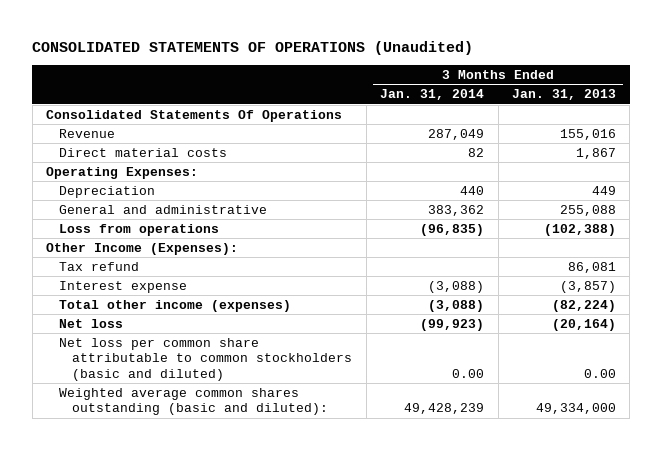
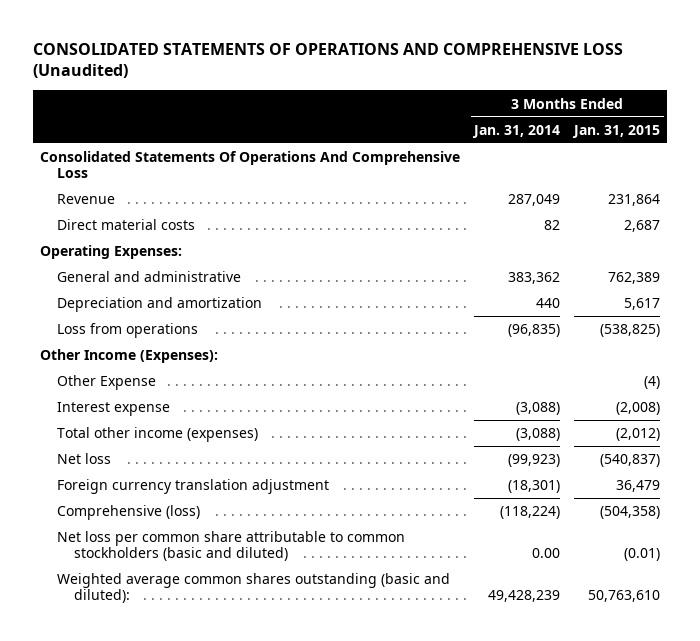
- CONSOLIDATED STATEMENTS OF OPERATIONS (Unaudited)
+ CONSOLIDATED STATEMENTS OF OPERATIONS AND COMPREHENSIVE LOSS (Unaudited)
- | 3 Months Ended Jan. 31, 2014 | 3 Months Ended Jan. 31, 2013
+ | 3 Months Ended Jan. 31, 2014 | 3 Months Ended Jan. 31, 2015
- Consolidated Statements Of Operations
+ Consolidated Statements Of Operations And Comprehensive Loss
- Depreciation | 440 | 449
+ Depreciation and amortization | 440 | 5,617
- Tax refund | | 86,081
+ Other Expense | | (4)
+ Foreign currency translation adjustment | (18,301) | 36,479
+ Comprehensive (loss) | (118,224) | (504,358)

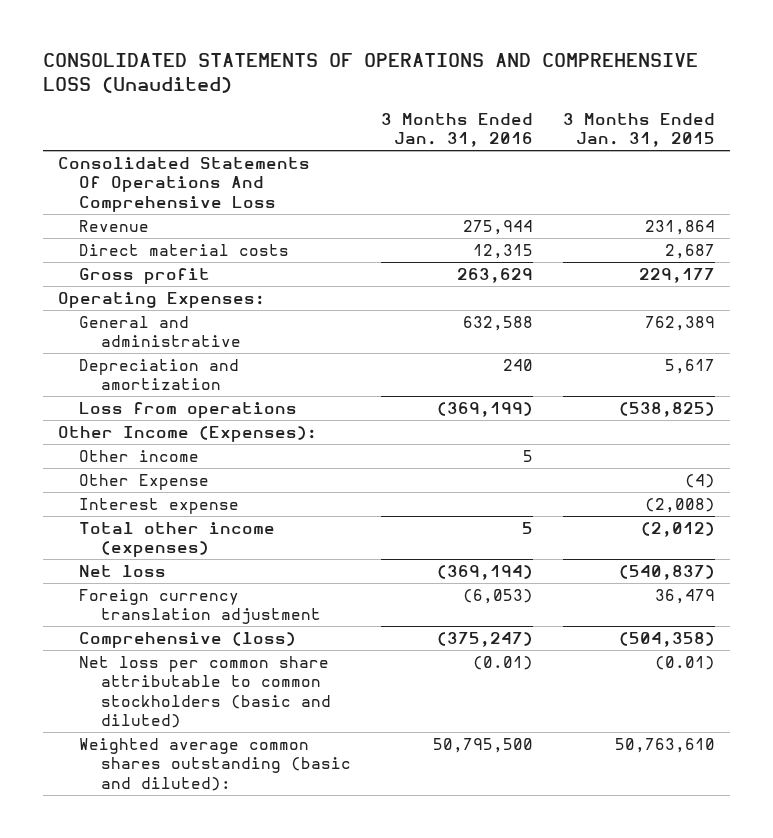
- | 3 Months Ended Jan. 31, 2014 | 3 Months Ended Jan. 31, 2015
+ | 3 Months Ended Jan. 31, 2016 | 3 Months Ended Jan. 31, 2015
+ Gross profit | 263,629 | 229,177
+ Other income | 5 |

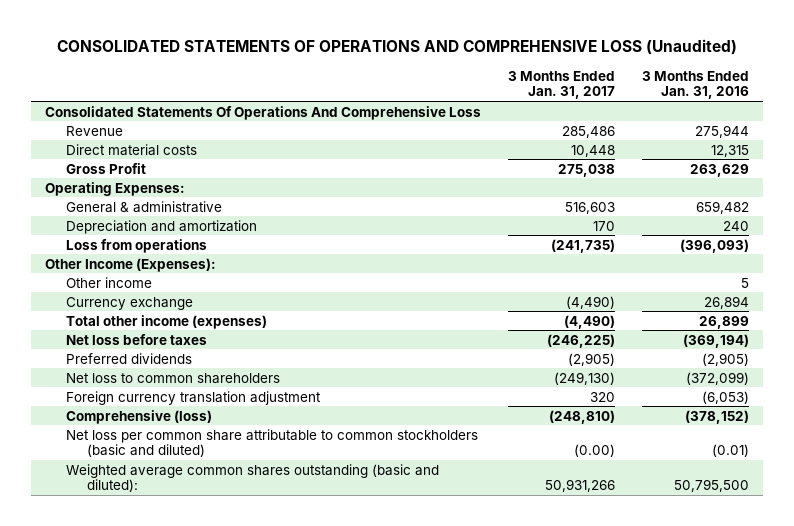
- | 3 Months Ended Jan. 31, 2016 | 3 Months Ended Jan. 31, 2015
+ | 3 Months Ended Jan. 31, 2017 | 3 Months Ended Jan. 31, 2016
- Gross profit | 263,629 | 229,177
+ Gross Profit | 275,038 | 263,629
- General and administrative | 632,588 | 762,389
+ General & administrative | 516,603 | 659,482
- Loss from operations | (369,199) | (538,825)
+ Loss from operations | (241,735) | (396,093)
- Other Expense | | (4)
- Interest expense | | (2,008)
- Total other income (expenses) | 5 | (2,012)
- Net loss | (369,194) | (540,837)
+ Currency exchange | (4,490) | 26,894
+ Total other income (expenses) | (4,490) | 26,899
+ Net loss before taxes | (246,225) | (369,194)
+ Preferred dividends | (2,905) | (2,905)
+ Net loss to common shareholders | (249,130) | (372,099)
- Comprehensive (loss) | (375,247) | (504,358)
+ Comprehensive (loss) | (248,810) | (378,152)

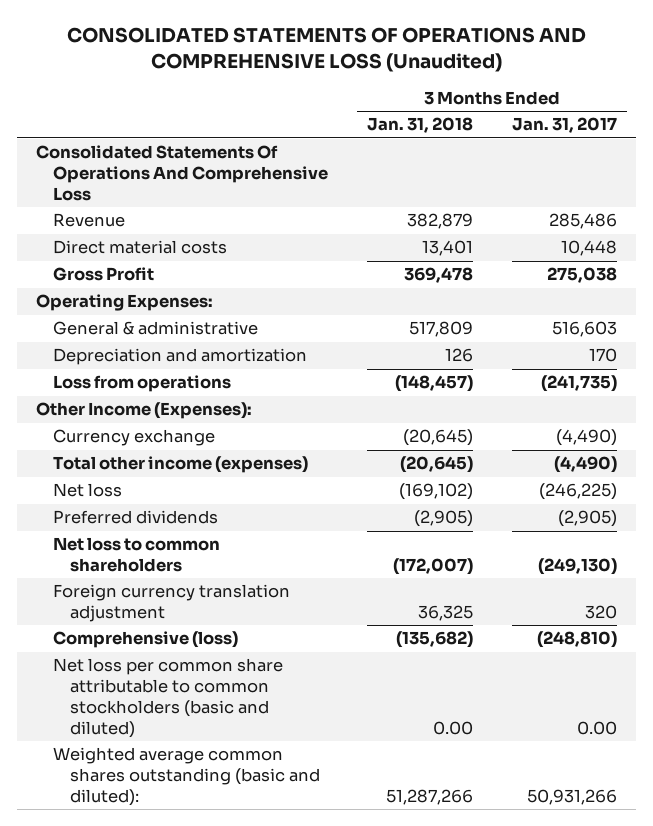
- | 3 Months Ended Jan. 31, 2017 | 3 Months Ended Jan. 31, 2016
+ | 3 Months Ended Jan. 31, 2018 | 3 Months Ended Jan. 31, 2017
- Other income | | 5
- Net loss before taxes | (246,225) | (369,194)
+ Net loss | (169,102) | (246,225)
- Net loss per common share attributable to common stockholders (basic and diluted) | (0.00) | (0.01)
+ Net loss per common share attributable to common stockholders (basic and diluted) | 0.00 | 0.00

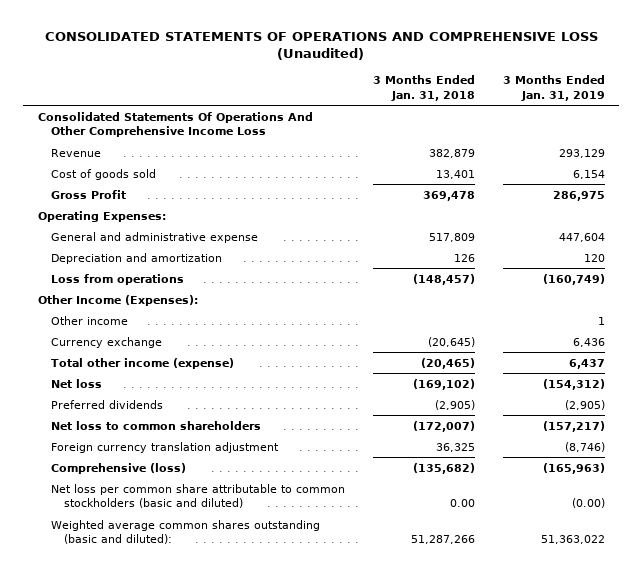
- | 3 Months Ended Jan. 31, 2018 | 3 Months Ended Jan. 31, 2017
+ | 3 Months Ended Jan. 31, 2018 | 3 Months Ended Jan. 31, 2019
- Consolidated Statements Of Operations And Comprehensive Loss
+ Consolidated Statements Of Operations And Other Comprehensive Income Loss
- Direct material costs | 13,401 | 10,448
+ Cost of goods sold | 13,401 | 6,154
- General & administrative | 517,809 | 516,603
+ General and administrative expense | 517,809 | 447,604
+ Other income | | 1
- Total other income (expenses) | (20,645) | (4,490)
+ Total other income (expense) | (20,465) | 6,437

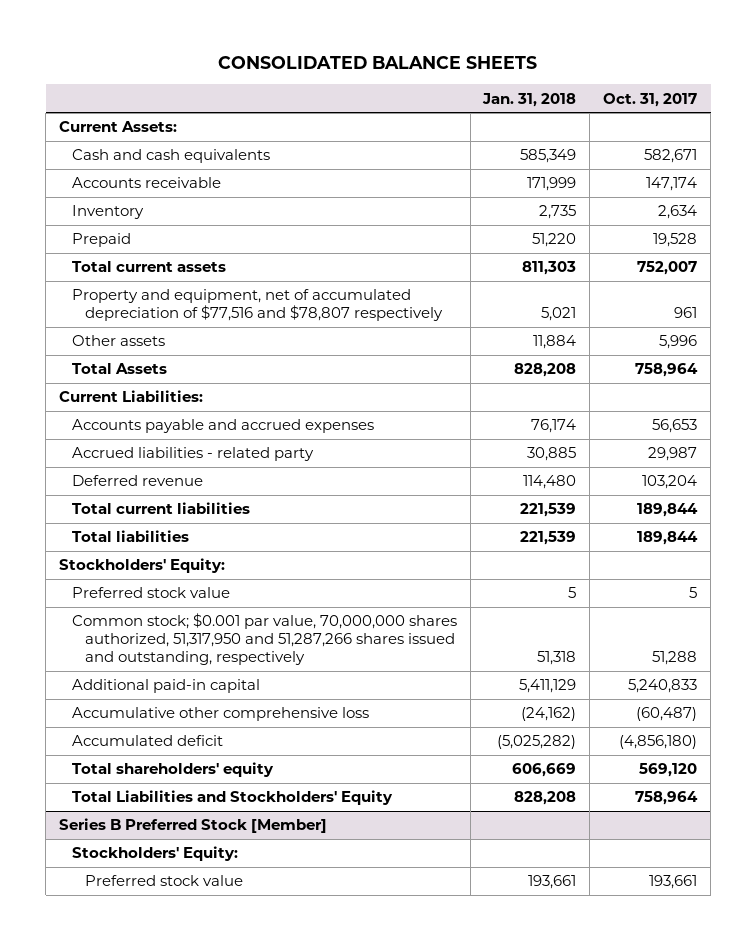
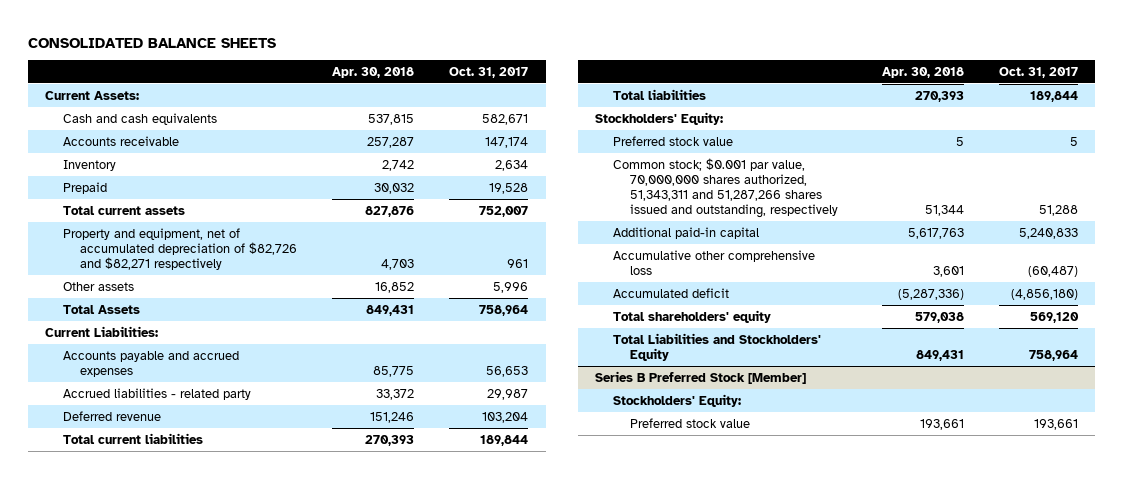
- | Jan. 31, 2018 | Oct. 31, 2017
+ | Apr. 30, 2018 | Oct. 31, 2017
- Property and equipment, net of accumulated depreciation of $77,516 and $78,807 respectively | 5,021 | 961
+ Property and equipment, net of accumulated depreciation of $82,726 and $82,271 respectively | 4,703 | 961
- Common stock; $0.001 par value, 70,000,000 shares authorized, 51,317,950 and 51,287,266 shares issued and outstanding, respectively | 51,318 | 51,288
+ Common stock; $0.001 par value, 70,000,000 shares authorized, 51,343,311 and 51,287,266 shares issued and outstanding, respectively | 51,344 | 51,288

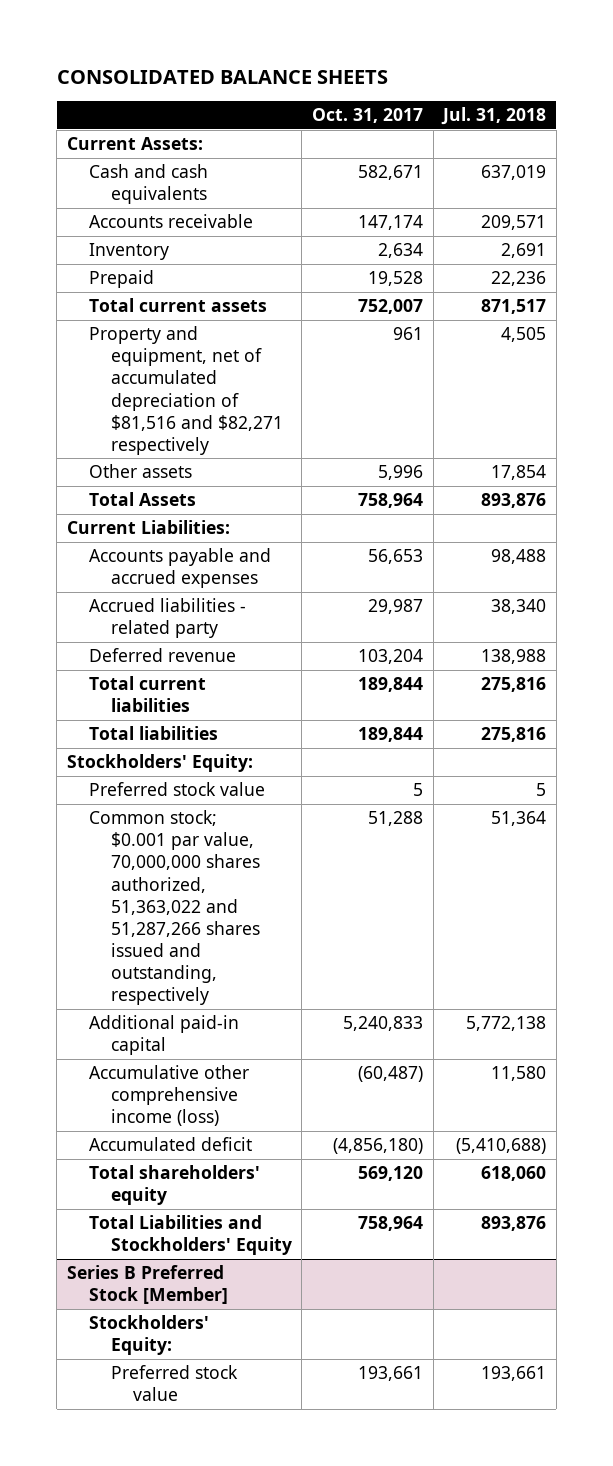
- | Apr. 30, 2018 | Oct. 31, 2017
+ | Oct. 31, 2017 | Jul. 31, 2018
- Property and equipment, net of accumulated depreciation of $82,726 and $82,271 respectively | 4,703 | 961
+ Property and equipment, net of accumulated depreciation of $81,516 and $82,271 respectively | 961 | 4,505
- Common stock; $0.001 par value, 70,000,000 shares authorized, 51,343,311 and 51,287,266 shares issued and outstanding, respectively | 51,344 | 51,288
+ Common stock; $0.001 par value, 70,000,000 shares authorized, 51,363,022 and 51,287,266 shares issued and outstanding, respectively | 51,288 | 51,364
- Accumulative other comprehensive loss | 3,601 | (60,487)
+ Accumulative other comprehensive income (loss) | (60,487) | 11,580

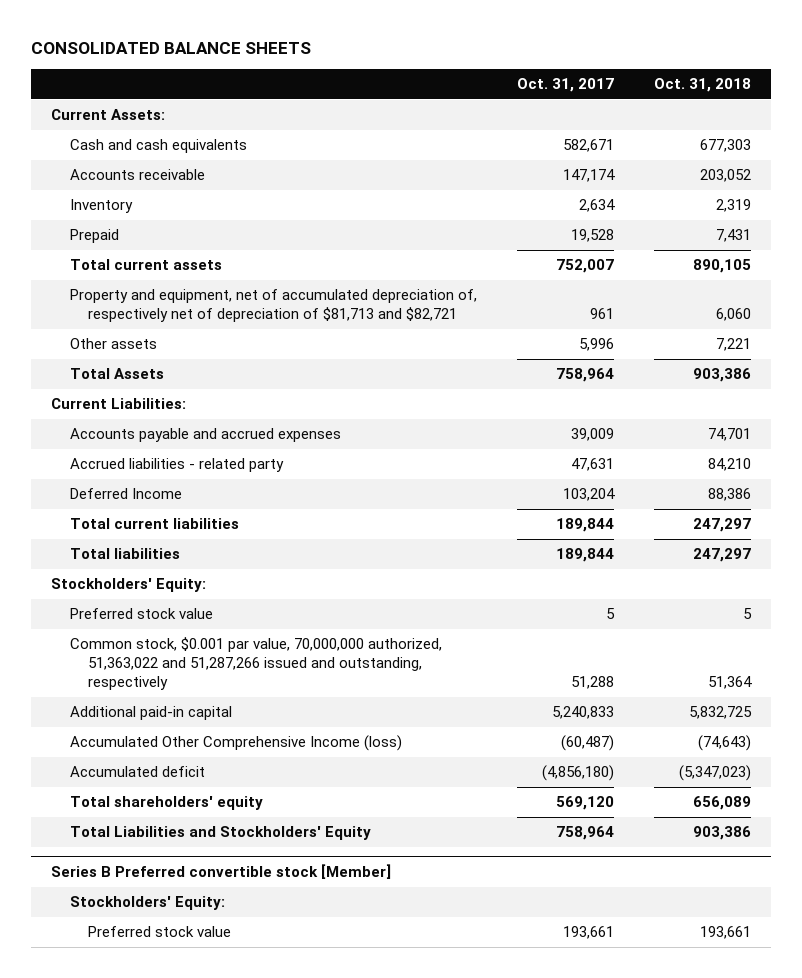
- | Oct. 31, 2017 | Jul. 31, 2018
+ | Oct. 31, 2017 | Oct. 31, 2018
- Property and equipment, net of accumulated depreciation of $81,516 and $82,271 respectively | 961 | 4,505
+ Property and equipment, net of accumulated depreciation of, respectively net of depreciation of $81,713 and $82,721 | 961 | 6,060
- Accounts payable and accrued expenses | 56,653 | 98,488
- Accrued liabilities - related party | 29,987 | 38,340
- Deferred revenue | 103,204 | 138,988
+ Accounts payable and accrued expenses | 39,009 | 74,701
+ Accrued liabilities - related party | 47,631 | 84,210
+ Deferred Income | 103,204 | 88,386
- Common stock; $0.001 par value, 70,000,000 shares authorized, 51,363,022 and 51,287,266 shares issued and outstanding, respectively | 51,288 | 51,364
+ Common stock, $0.001 par value, 70,000,000 authorized, 51,363,022 and 51,287,266 issued and outstanding, respectively | 51,288 | 51,364
- Accumulative other comprehensive income (loss) | (60,487) | 11,580
+ Accumulated Other Comprehensive Income (loss) | (60,487) | (74,643)
- Series B Preferred Stock [Member]
+ Series B Preferred convertible stock [Member]

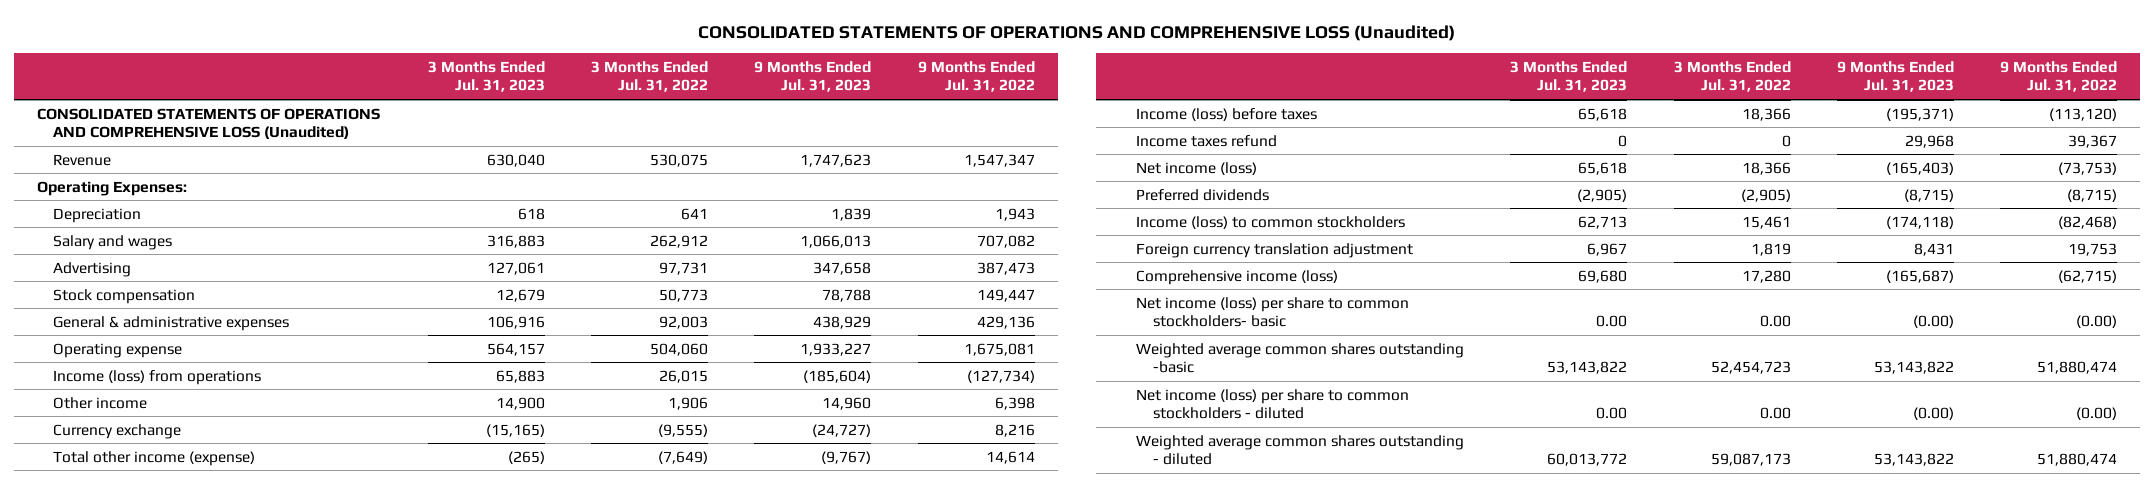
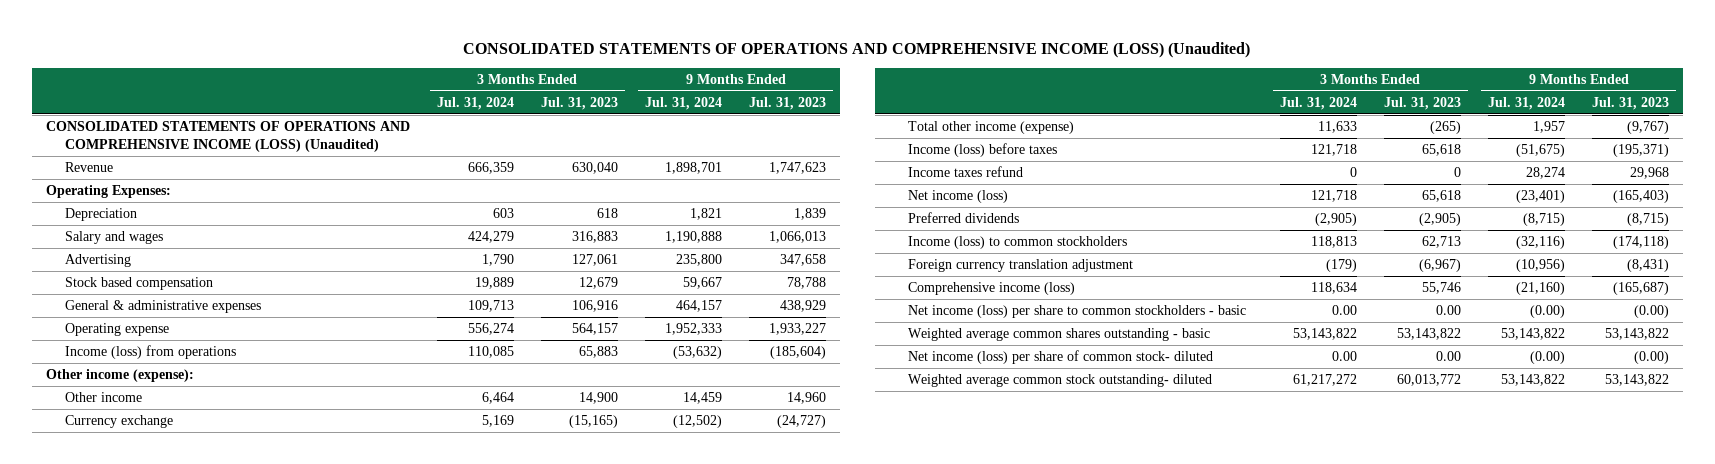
- CONSOLIDATED STATEMENTS OF OPERATIONS AND COMPREHENSIVE LOSS (Unaudited)
+ CONSOLIDATED STATEMENTS OF OPERATIONS AND COMPREHENSIVE INCOME (LOSS) (Unaudited)
- | 3 Months Ended Jul. 31, 2023 | 3 Months Ended Jul. 31, 2022 | 9 Months Ended Jul. 31, 2023 | 9 Months Ended Jul. 31, 2022
+ | 3 Months Ended Jul. 31, 2024 | 3 Months Ended Jul. 31, 2023 | 9 Months Ended Jul. 31, 2024 | 9 Months Ended Jul. 31, 2023
- CONSOLIDATED STATEMENTS OF OPERATIONS AND COMPREHENSIVE LOSS (Unaudited)
+ CONSOLIDATED STATEMENTS OF OPERATIONS AND COMPREHENSIVE INCOME (LOSS) (Unaudited)
- Stock compensation | 12,679 | 50,773 | 78,788 | 149,447
+ Stock based compensation | 19,889 | 12,679 | 59,667 | 78,788
+ Other income (expense):
- Foreign currency translation adjustment | 6,967 | 1,819 | 8,431 | 19,753
- Comprehensive income (loss) | 69,680 | 17,280 | (165,687) | (62,715)
- Net income (loss) per share to common stockholders- basic | 0.00 | 0.00 | (0.00) | (0.00)
- Weighted average common shares outstanding -basic | 53,143,822 | 52,454,723 | 53,143,822 | 51,880,474
- Net income (loss) per share to common stockholders - diluted | 0.00 | 0.00 | (0.00) | (0.00)
- Weighted average common shares outstanding - diluted | 60,013,772 | 59,087,173 | 53,143,822 | 51,880,474
+ Foreign currency translation adjustment | (179) | (6,967) | (10,956) | (8,431)
+ Comprehensive income (loss) | 118,634 | 55,746 | (21,160) | (165,687)
+ Net income (loss) per share to common stockholders - basic | 0.00 | 0.00 | (0.00) | (0.00)
+ Weighted average common shares outstanding - basic | 53,143,822 | 53,143,822 | 53,143,822 | 53,143,822
+ Net income (loss) per share of common stock- diluted | 0.00 | 0.00 | (0.00) | (0.00)
+ Weighted average common stock outstanding- diluted | 61,217,272 | 60,013,772 | 53,143,822 | 53,143,822

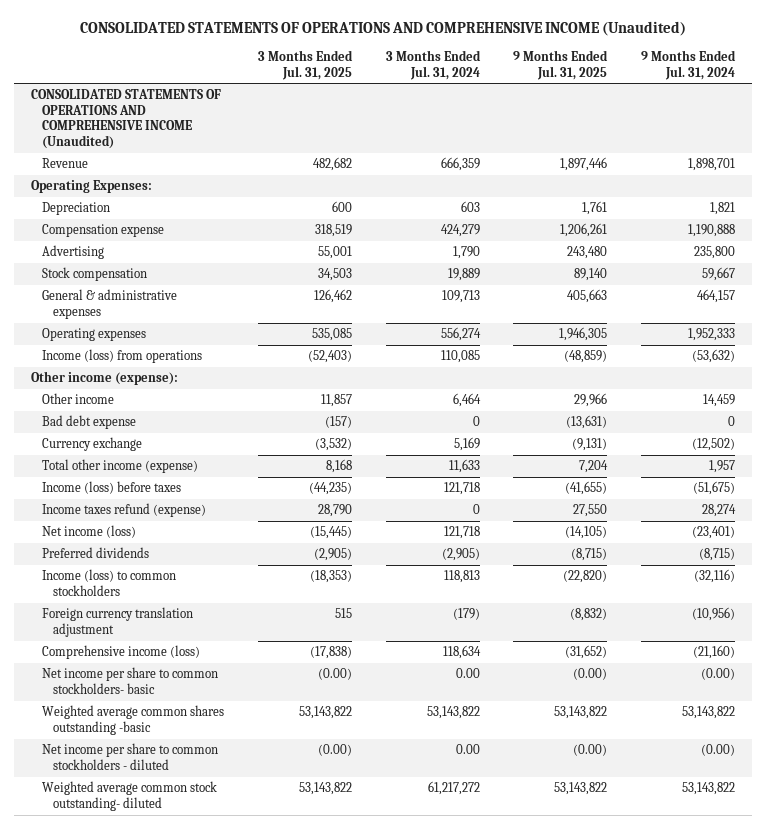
- CONSOLIDATED STATEMENTS OF OPERATIONS AND COMPREHENSIVE INCOME (LOSS) (Unaudited)
+ CONSOLIDATED STATEMENTS OF OPERATIONS AND COMPREHENSIVE INCOME (Unaudited)
- | 3 Months Ended Jul. 31, 2024 | 3 Months Ended Jul. 31, 2023 | 9 Months Ended Jul. 31, 2024 | 9 Months Ended Jul. 31, 2023
+ | 3 Months Ended Jul. 31, 2025 | 3 Months Ended Jul. 31, 2024 | 9 Months Ended Jul. 31, 2025 | 9 Months Ended Jul. 31, 2024
- CONSOLIDATED STATEMENTS OF OPERATIONS AND COMPREHENSIVE INCOME (LOSS) (Unaudited)
+ CONSOLIDATED STATEMENTS OF OPERATIONS AND COMPREHENSIVE INCOME (Unaudited)
- Salary and wages | 424,279 | 316,883 | 1,190,888 | 1,066,013
+ Compensation expense | 318,519 | 424,279 | 1,206,261 | 1,190,888
- Stock based compensation | 19,889 | 12,679 | 59,667 | 78,788
+ Stock compensation | 34,503 | 19,889 | 89,140 | 59,667
- Operating expense | 556,274 | 564,157 | 1,952,333 | 1,933,227
+ Operating expenses | 535,085 | 556,274 | 1,946,305 | 1,952,333
+ Bad debt expense | (157) | 0 | (13,631) | 0
- Income taxes refund | 0 | 0 | 28,274 | 29,968
+ Income taxes refund (expense) | 28,790 | 0 | 27,550 | 28,274
- Net income (loss) per share to common stockholders - basic | 0.00 | 0.00 | (0.00) | (0.00)
- Weighted average common shares outstanding - basic | 53,143,822 | 53,143,822 | 53,143,822 | 53,143,822
- Net income (loss) per share of common stock- diluted | 0.00 | 0.00 | (0.00) | (0.00)
+ Net income per share to common stockholders- basic | (0.00) | 0.00 | (0.00) | (0.00)
+ Weighted average common shares outstanding -basic | 53,143,822 | 53,143,822 | 53,143,822 | 53,143,822
+ Net income per share to common stockholders - diluted | (0.00) | 0.00 | (0.00) | (0.00)

